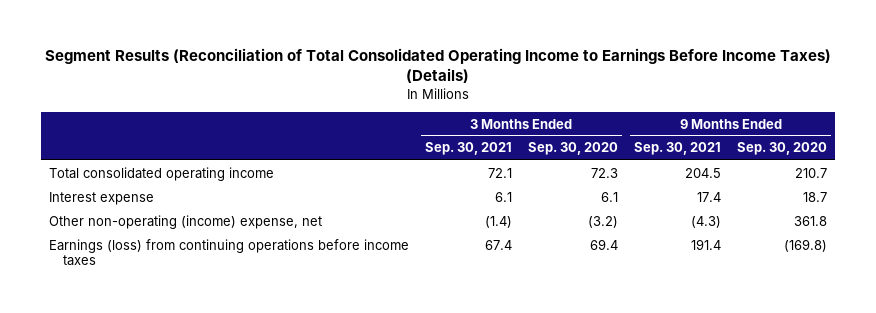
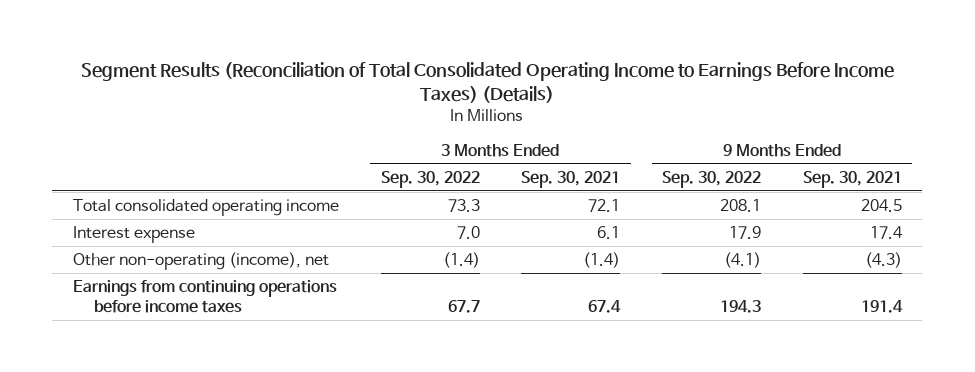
- | 3 Months Ended Sep. 30, 2021 | 3 Months Ended Sep. 30, 2020 | 9 Months Ended Sep. 30, 2021 | 9 Months Ended Sep. 30, 2020
+ | 3 Months Ended Sep. 30, 2022 | 3 Months Ended Sep. 30, 2021 | 9 Months Ended Sep. 30, 2022 | 9 Months Ended Sep. 30, 2021
- Other non-operating (income) expense, net | (1.4) | (3.2) | (4.3) | 361.8
- Earnings (loss) from continuing operations before income taxes | 67.4 | 69.4 | 191.4 | (169.8)
+ Other non-operating (income), net | (1.4) | (1.4) | (4.1) | (4.3)
+ Earnings from continuing operations before income taxes | 67.7 | 67.4 | 194.3 | 191.4

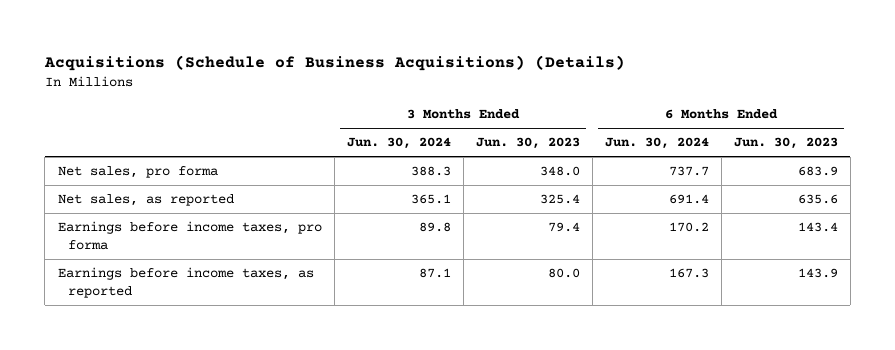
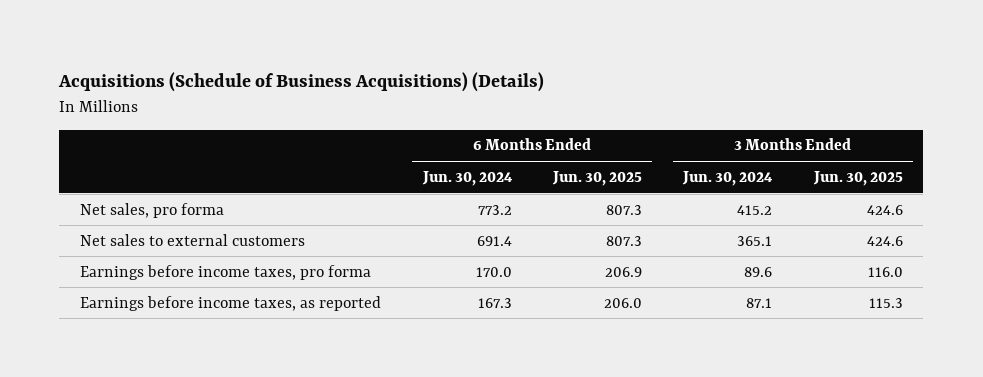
- | 3 Months Ended Jun. 30, 2024 | 3 Months Ended Jun. 30, 2023 | 6 Months Ended Jun. 30, 2024 | 6 Months Ended Jun. 30, 2023
+ | 6 Months Ended Jun. 30, 2024 | 6 Months Ended Jun. 30, 2025 | 3 Months Ended Jun. 30, 2024 | 3 Months Ended Jun. 30, 2025
- Net sales, pro forma | 388.3 | 348.0 | 737.7 | 683.9
- Net sales, as reported | 365.1 | 325.4 | 691.4 | 635.6
- Earnings before income taxes, pro forma | 89.8 | 79.4 | 170.2 | 143.4
+ Net sales, pro forma | 773.2 | 807.3 | 415.2 | 424.6
+ Net sales to external customers | 691.4 | 807.3 | 365.1 | 424.6
+ Earnings before income taxes, pro forma | 170.0 | 206.9 | 89.6 | 116.0

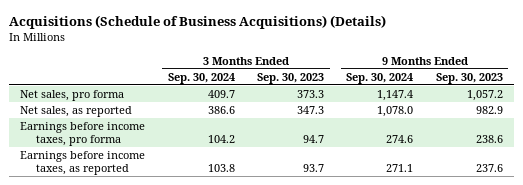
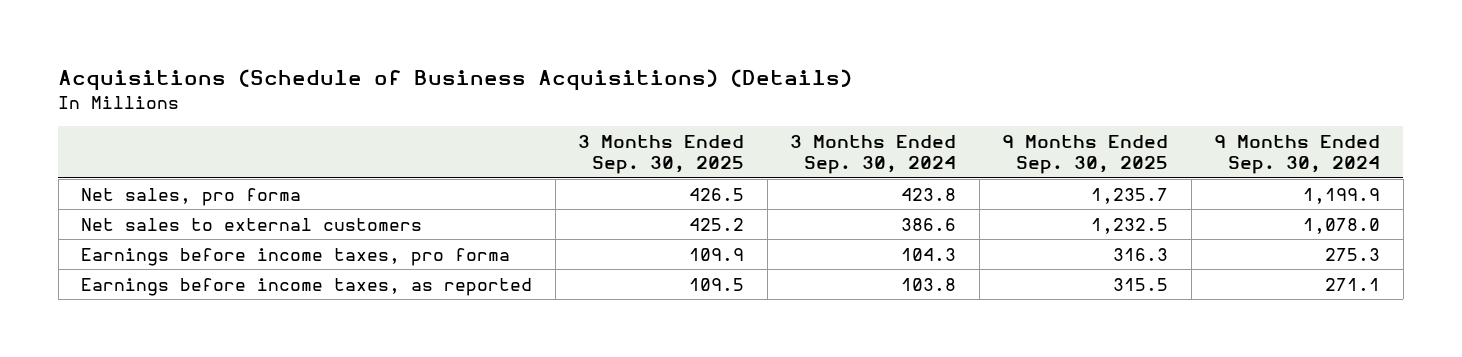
- | 3 Months Ended Sep. 30, 2024 | 3 Months Ended Sep. 30, 2023 | 9 Months Ended Sep. 30, 2024 | 9 Months Ended Sep. 30, 2023
+ | 3 Months Ended Sep. 30, 2025 | 3 Months Ended Sep. 30, 2024 | 9 Months Ended Sep. 30, 2025 | 9 Months Ended Sep. 30, 2024
- Net sales, pro forma | 409.7 | 373.3 | 1,147.4 | 1,057.2
- Net sales, as reported | 386.6 | 347.3 | 1,078.0 | 982.9
- Earnings before income taxes, pro forma | 104.2 | 94.7 | 274.6 | 238.6
+ Net sales, pro forma | 426.5 | 423.8 | 1,235.7 | 1,199.9
+ Net sales to external customers | 425.2 | 386.6 | 1,232.5 | 1,078.0
+ Earnings before income taxes, pro forma | 109.9 | 104.3 | 316.3 | 275.3

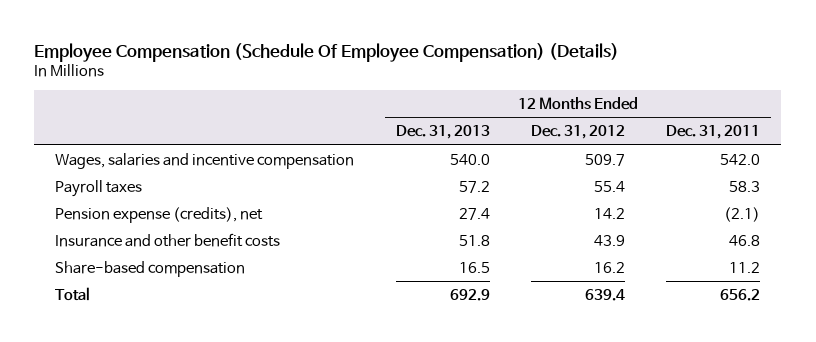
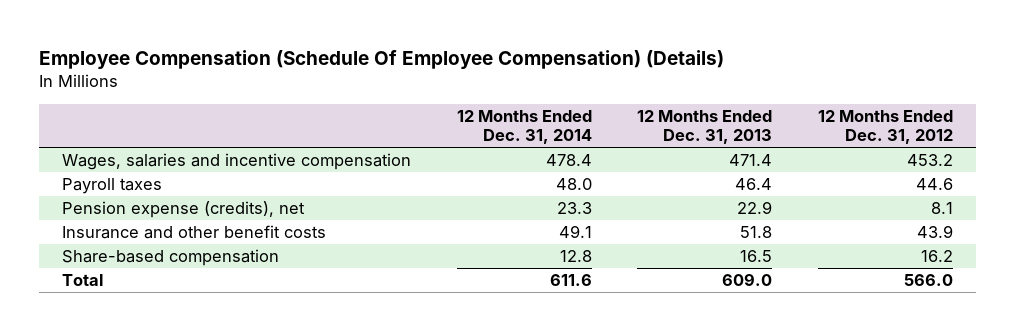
- | 12 Months Ended Dec. 31, 2013 | 12 Months Ended Dec. 31, 2012 | 12 Months Ended Dec. 31, 2011
+ | 12 Months Ended Dec. 31, 2014 | 12 Months Ended Dec. 31, 2013 | 12 Months Ended Dec. 31, 2012
- Wages, salaries and incentive compensation | 540.0 | 509.7 | 542.0
- Payroll taxes | 57.2 | 55.4 | 58.3
- Pension expense (credits), net | 27.4 | 14.2 | (2.1)
+ Wages, salaries and incentive compensation | 478.4 | 471.4 | 453.2
+ Payroll taxes | 48.0 | 46.4 | 44.6
+ Pension expense (credits), net | 23.3 | 22.9 | 8.1
- Total | 692.9 | 639.4 | 656.2
+ Total | 611.6 | 609.0 | 566.0

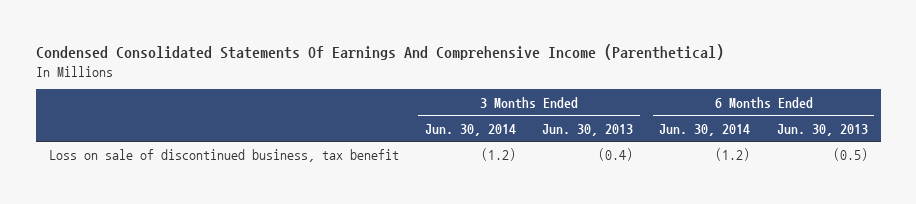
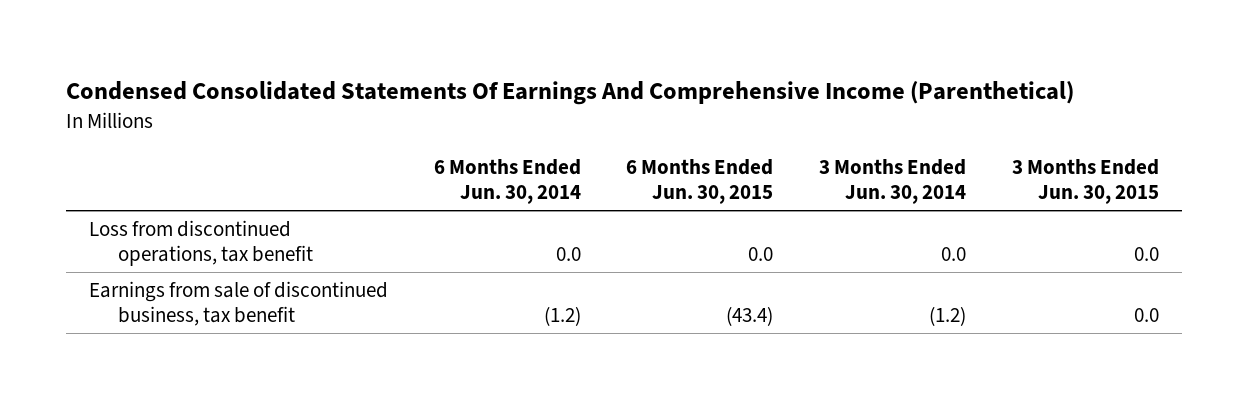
- | 3 Months Ended Jun. 30, 2014 | 3 Months Ended Jun. 30, 2013 | 6 Months Ended Jun. 30, 2014 | 6 Months Ended Jun. 30, 2013
+ | 6 Months Ended Jun. 30, 2014 | 6 Months Ended Jun. 30, 2015 | 3 Months Ended Jun. 30, 2014 | 3 Months Ended Jun. 30, 2015
- Loss on sale of discontinued business, tax benefit | (1.2) | (0.4) | (1.2) | (0.5)
+ Loss from discontinued operations, tax benefit | 0.0 | 0.0 | 0.0 | 0.0
+ Earnings from sale of discontinued business, tax benefit | (1.2) | (43.4) | (1.2) | 0.0

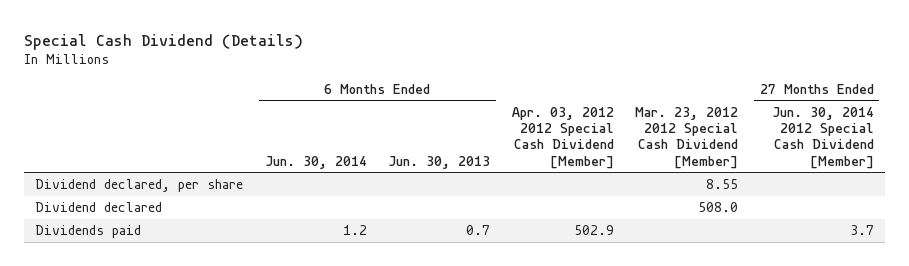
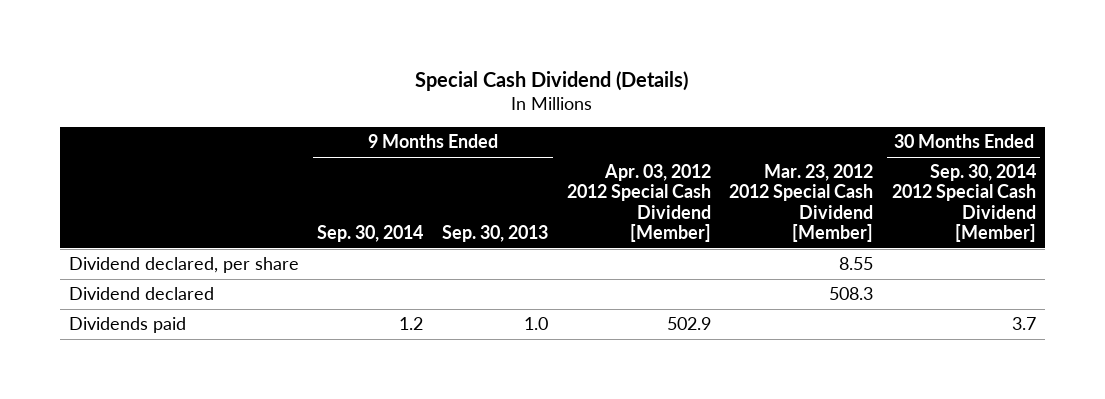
- | 6 Months Ended Jun. 30, 2014 | 6 Months Ended Jun. 30, 2013 | Apr. 03, 2012 2012 Special Cash Dividend [Member] | Mar. 23, 2012 2012 Special Cash Dividend [Member] | 27 Months Ended Jun. 30, 2014 2012 Special Cash Dividend [Member]
+ | 9 Months Ended Sep. 30, 2014 | 9 Months Ended Sep. 30, 2013 | Apr. 03, 2012 2012 Special Cash Dividend [Member] | Mar. 23, 2012 2012 Special Cash Dividend [Member] | 30 Months Ended Sep. 30, 2014 2012 Special Cash Dividend [Member]
- Dividend declared | | | | 508.0 |
+ Dividend declared | | | | 508.3 |

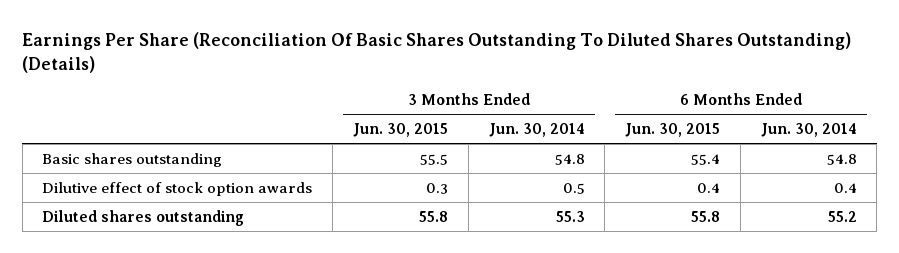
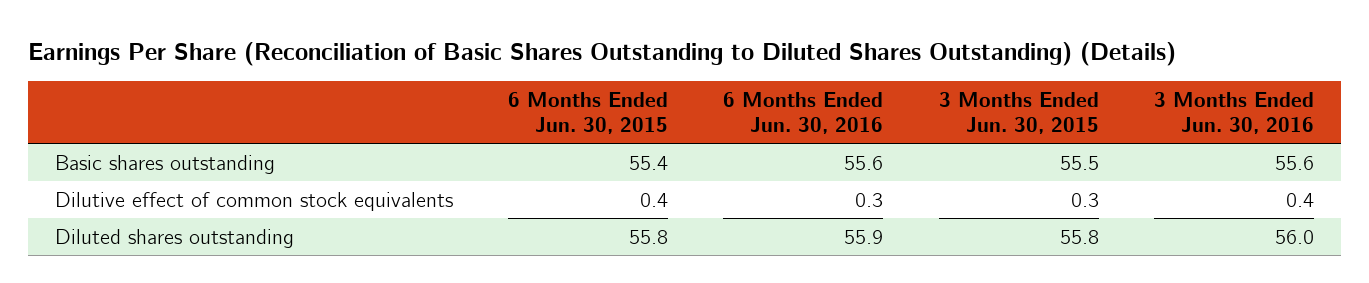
- Earnings Per Share (Reconciliation Of Basic Shares Outstanding To Diluted Shares Outstanding) (Details)
+ Earnings Per Share (Reconciliation of Basic Shares Outstanding to Diluted Shares Outstanding) (Details)
- | 3 Months Ended Jun. 30, 2015 | 3 Months Ended Jun. 30, 2014 | 6 Months Ended Jun. 30, 2015 | 6 Months Ended Jun. 30, 2014
+ | 6 Months Ended Jun. 30, 2015 | 6 Months Ended Jun. 30, 2016 | 3 Months Ended Jun. 30, 2015 | 3 Months Ended Jun. 30, 2016
- Dilutive effect of stock option awards | 0.3 | 0.5 | 0.4 | 0.4
+ Dilutive effect of common stock equivalents | 0.4 | 0.3 | 0.3 | 0.4

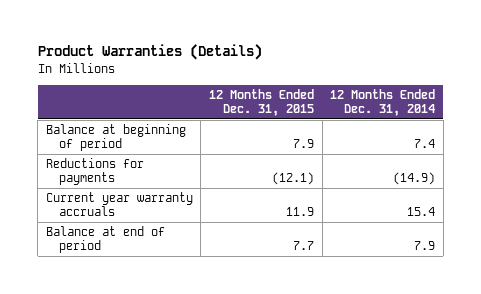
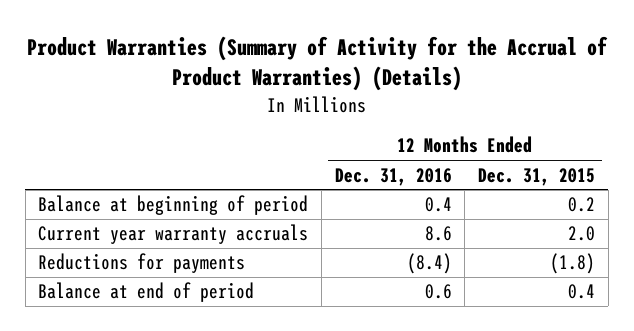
- Product Warranties (Details)
+ Product Warranties (Summary of Activity for the Accrual of Product Warranties) (Details)
- | 12 Months Ended Dec. 31, 2015 | 12 Months Ended Dec. 31, 2014
+ | 12 Months Ended Dec. 31, 2016 | 12 Months Ended Dec. 31, 2015
- Balance at beginning of period | 7.9 | 7.4
- Reductions for payments | (12.1) | (14.9)
- Current year warranty accruals | 11.9 | 15.4
- Balance at end of period | 7.7 | 7.9
+ Balance at beginning of period | 0.4 | 0.2
+ Current year warranty accruals | 8.6 | 2.0
+ Reductions for payments | (8.4) | (1.8)
+ Balance at end of period | 0.6 | 0.4

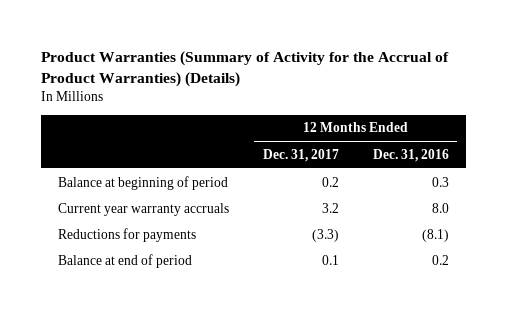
- | 12 Months Ended Dec. 31, 2016 | 12 Months Ended Dec. 31, 2015
+ | 12 Months Ended Dec. 31, 2017 | 12 Months Ended Dec. 31, 2016
- Balance at beginning of period | 0.4 | 0.2
- Current year warranty accruals | 8.6 | 2.0
- Reductions for payments | (8.4) | (1.8)
- Balance at end of period | 0.6 | 0.4
+ Balance at beginning of period | 0.2 | 0.3
+ Current year warranty accruals | 3.2 | 8.0
+ Reductions for payments | (3.3) | (8.1)
+ Balance at end of period | 0.1 | 0.2

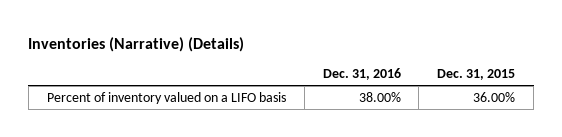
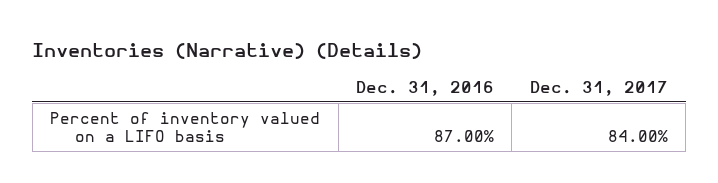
- | Dec. 31, 2016 | Dec. 31, 2015
+ | Dec. 31, 2016 | Dec. 31, 2017
- Percent of inventory valued on a LIFO basis | 38.00% | 36.00%
+ Percent of inventory valued on a LIFO basis | 87.00% | 84.00%

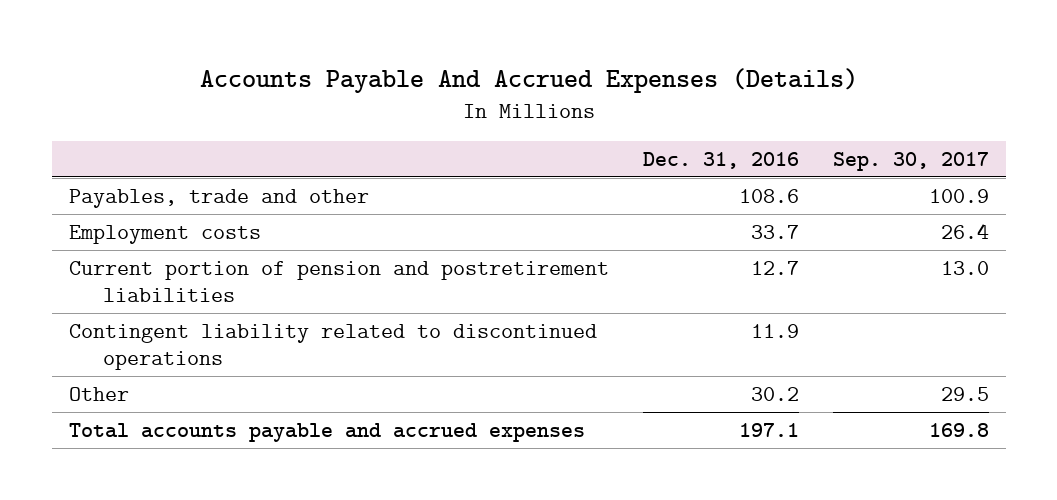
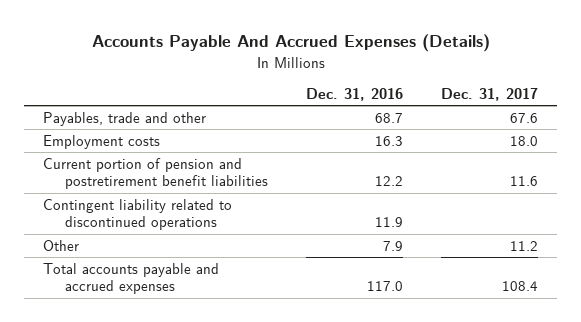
- | Dec. 31, 2016 | Sep. 30, 2017
+ | Dec. 31, 2016 | Dec. 31, 2017
- Payables, trade and other | 108.6 | 100.9
- Employment costs | 33.7 | 26.4
- Current portion of pension and postretirement liabilities | 12.7 | 13.0
+ Payables, trade and other | 68.7 | 67.6
+ Employment costs | 16.3 | 18.0
+ Current portion of pension and postretirement benefit liabilities | 12.2 | 11.6
- Other | 30.2 | 29.5
- Total accounts payable and accrued expenses | 197.1 | 169.8
+ Other | 7.9 | 11.2
+ Total accounts payable and accrued expenses | 117.0 | 108.4

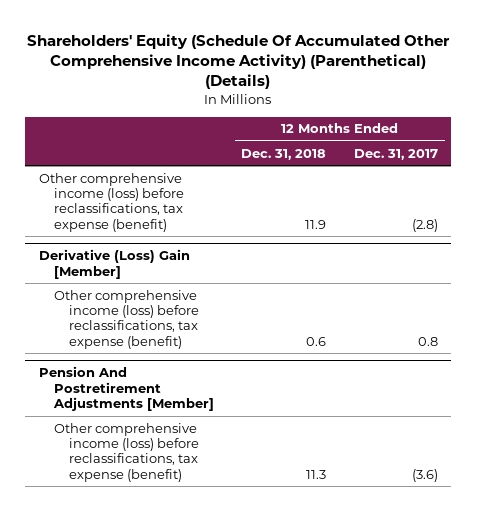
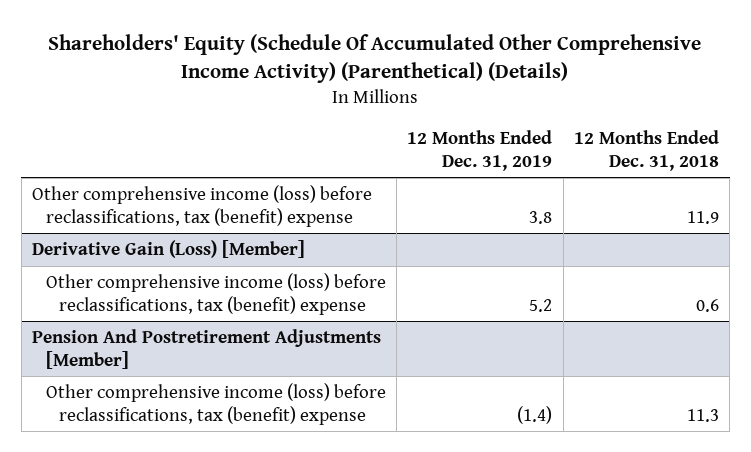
- | 12 Months Ended Dec. 31, 2018 | 12 Months Ended Dec. 31, 2017
+ | 12 Months Ended Dec. 31, 2019 | 12 Months Ended Dec. 31, 2018
- Other comprehensive income (loss) before reclassifications, tax expense (benefit) | 11.9 | (2.8)
- Derivative (Loss) Gain [Member]
- Other comprehensive income (loss) before reclassifications, tax expense (benefit) | 0.6 | 0.8
+ Other comprehensive income (loss) before reclassifications, tax (benefit) expense | 3.8 | 11.9
+ Derivative Gain (Loss) [Member]
+ Other comprehensive income (loss) before reclassifications, tax (benefit) expense | 5.2 | 0.6
@ Pension And Postretirement Adjustments [Member]
- Other comprehensive income (loss) before reclassifications, tax expense (benefit) | 11.3 | (3.6)
+ Other comprehensive income (loss) before reclassifications, tax (benefit) expense | (1.4) | 11.3

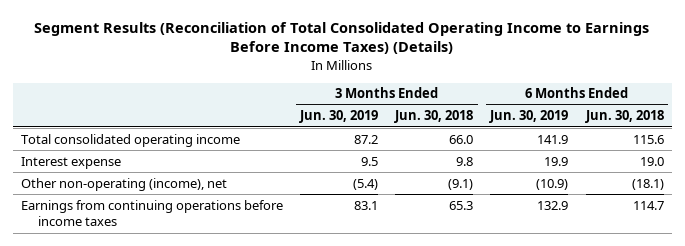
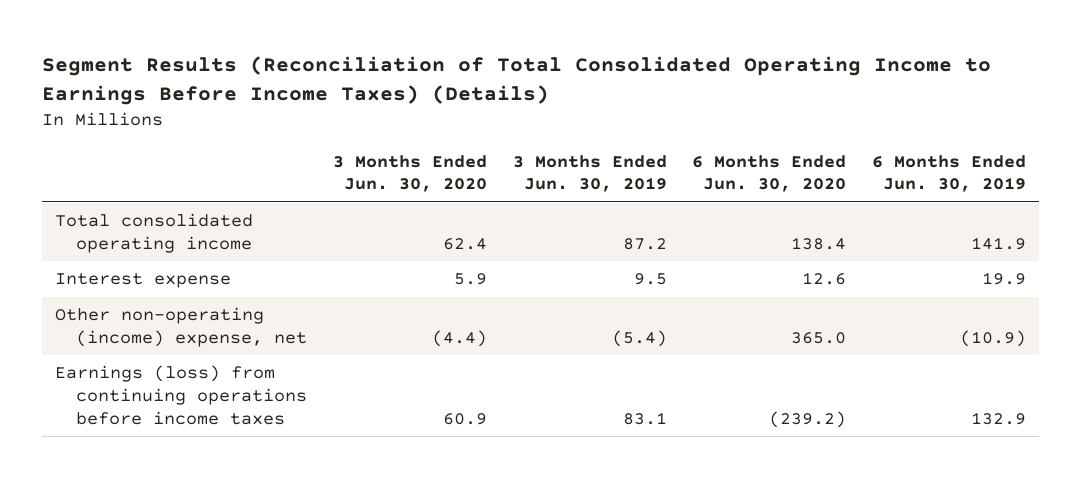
- | 3 Months Ended Jun. 30, 2019 | 3 Months Ended Jun. 30, 2018 | 6 Months Ended Jun. 30, 2019 | 6 Months Ended Jun. 30, 2018
+ | 3 Months Ended Jun. 30, 2020 | 3 Months Ended Jun. 30, 2019 | 6 Months Ended Jun. 30, 2020 | 6 Months Ended Jun. 30, 2019
- Other non-operating (income), net | (5.4) | (9.1) | (10.9) | (18.1)
- Earnings from continuing operations before income taxes | 83.1 | 65.3 | 132.9 | 114.7
+ Other non-operating (income) expense, net | (4.4) | (5.4) | 365.0 | (10.9)
+ Earnings (loss) from continuing operations before income taxes | 60.9 | 83.1 | (239.2) | 132.9

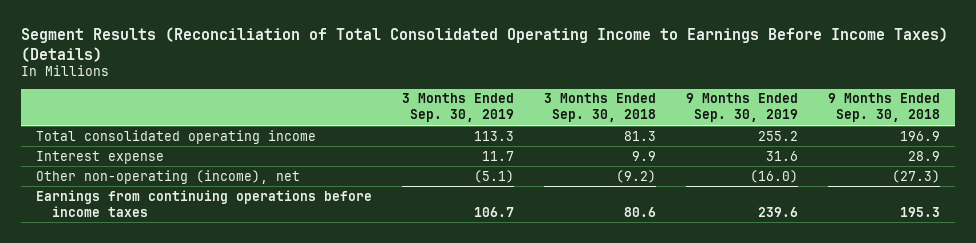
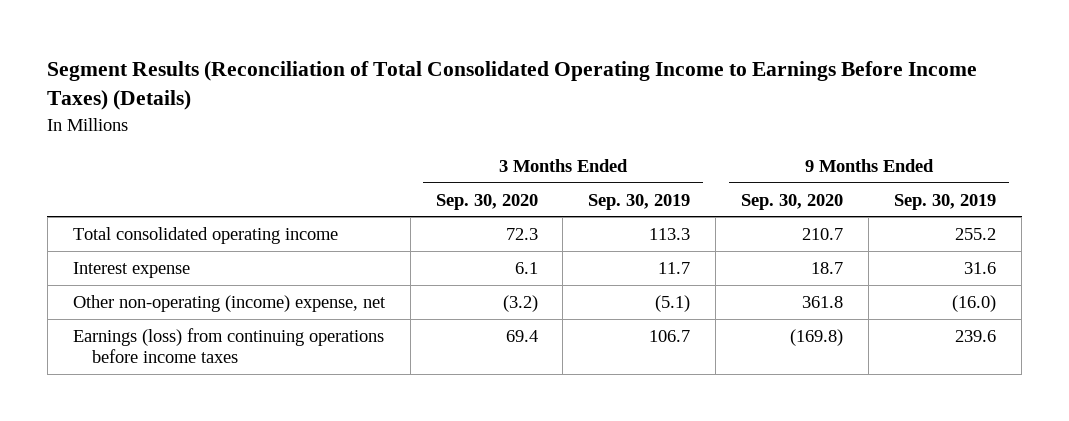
- | 3 Months Ended Sep. 30, 2019 | 3 Months Ended Sep. 30, 2018 | 9 Months Ended Sep. 30, 2019 | 9 Months Ended Sep. 30, 2018
+ | 3 Months Ended Sep. 30, 2020 | 3 Months Ended Sep. 30, 2019 | 9 Months Ended Sep. 30, 2020 | 9 Months Ended Sep. 30, 2019
- Other non-operating (income), net | (5.1) | (9.2) | (16.0) | (27.3)
- Earnings from continuing operations before income taxes | 106.7 | 80.6 | 239.6 | 195.3
+ Other non-operating (income) expense, net | (3.2) | (5.1) | 361.8 | (16.0)
+ Earnings (loss) from continuing operations before income taxes | 69.4 | 106.7 | (169.8) | 239.6

